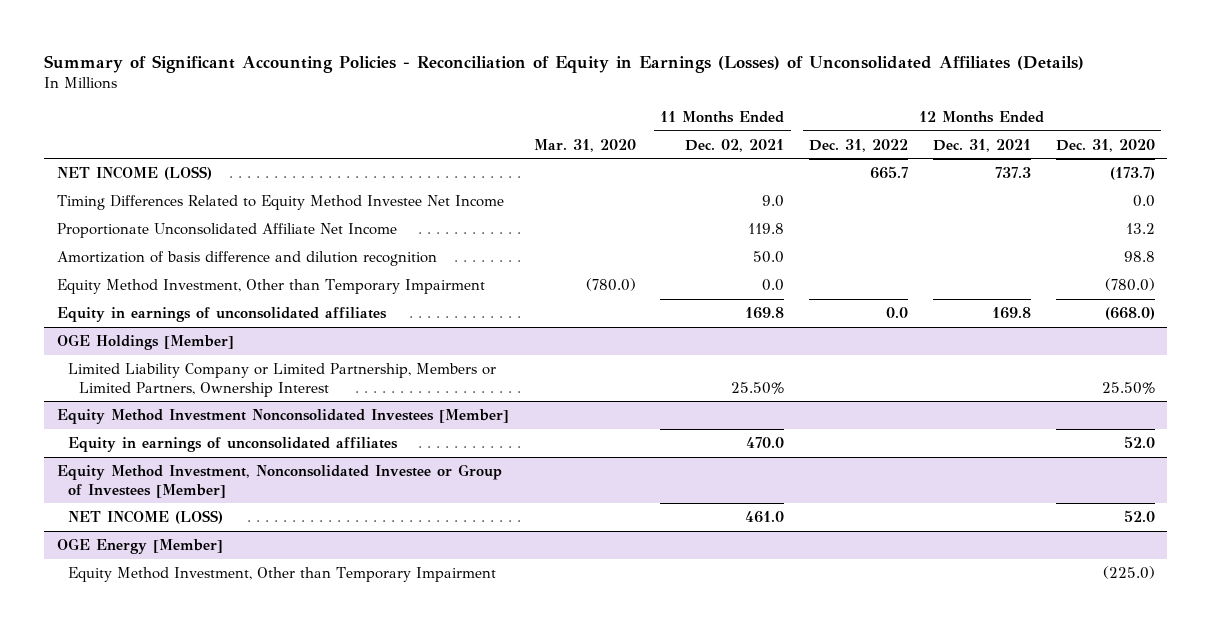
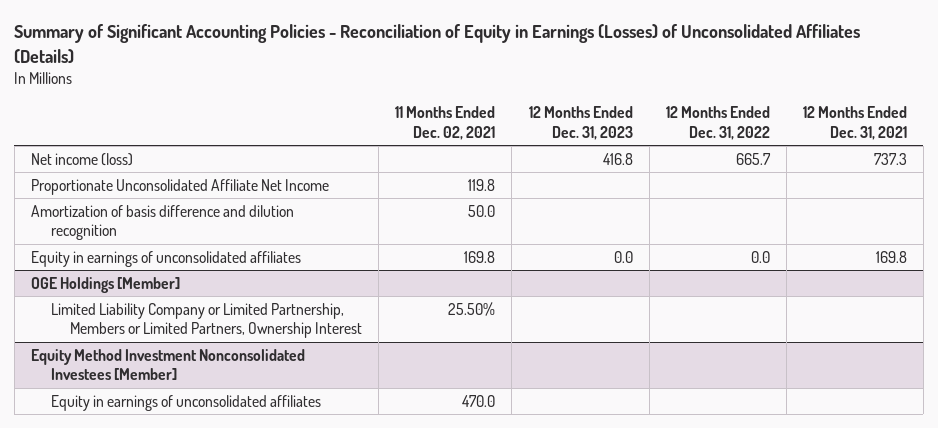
- | Mar. 31, 2020 | 11 Months Ended Dec. 02, 2021 | 12 Months Ended Dec. 31, 2022 | 12 Months Ended Dec. 31, 2021 | 12 Months Ended Dec. 31, 2020
+ | 11 Months Ended Dec. 02, 2021 | 12 Months Ended Dec. 31, 2023 | 12 Months Ended Dec. 31, 2022 | 12 Months Ended Dec. 31, 2021
- NET INCOME (LOSS) | | | 665.7 | 737.3 | (173.7)
- Timing Differences Related to Equity Method Investee Net Income | | 9.0 | | | 0.0
+ Net income (loss) | | 416.8 | 665.7 | 737.3
- Equity Method Investment, Other than Temporary Impairment | (780.0) | 0.0 | | | (780.0)
- Equity Method Investment, Nonconsolidated Investee or Group of Investees [Member]
- NET INCOME (LOSS) | | 461.0 | | | 52.0
- OGE Energy [Member]
- Equity Method Investment, Other than Temporary Impairment | | | | | (225.0)

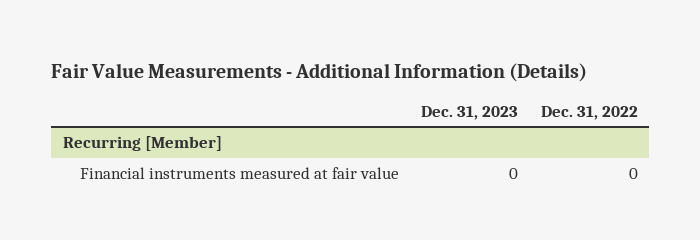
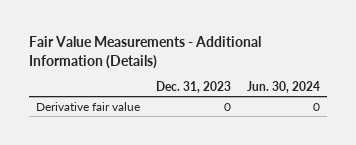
- | Dec. 31, 2023 | Dec. 31, 2022
+ | Dec. 31, 2023 | Jun. 30, 2024
- Recurring [Member]
- Financial instruments measured at fair value | 0 | 0
+ Derivative fair value | 0 | 0

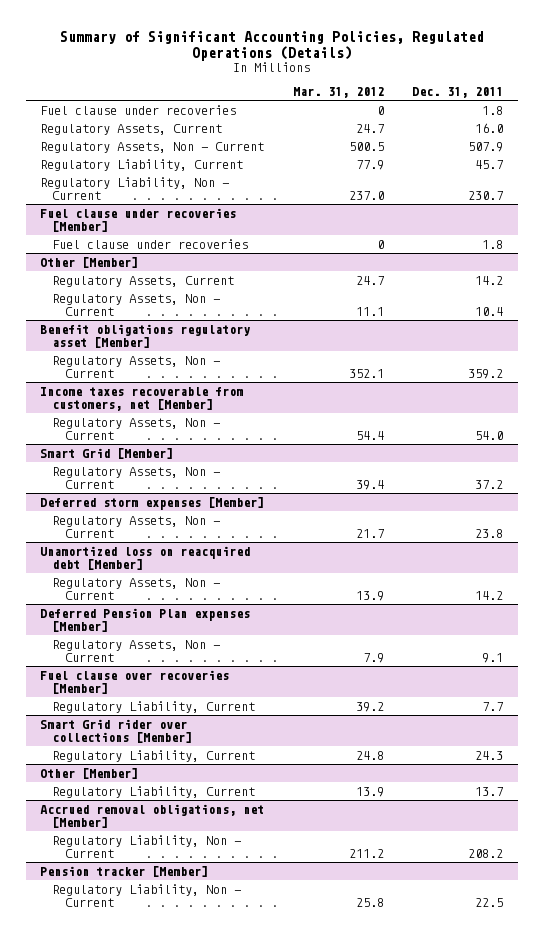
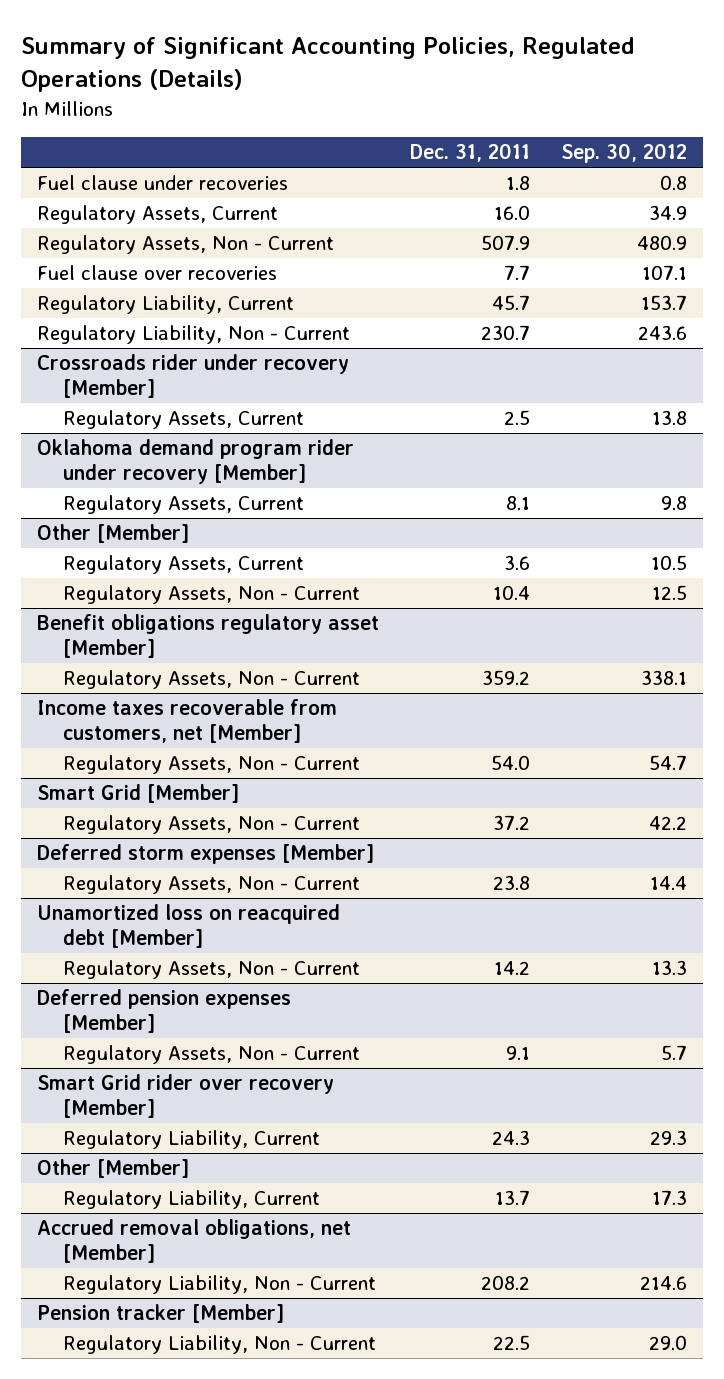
- | Mar. 31, 2012 | Dec. 31, 2011
+ | Dec. 31, 2011 | Sep. 30, 2012
+ Fuel clause over recoveries | 7.7 | 107.1
- Fuel clause under recoveries [Member]
- Fuel clause under recoveries | 0 | 1.8
+ Crossroads rider under recovery [Member]
+ Regulatory Assets, Current | 2.5 | 13.8
+ Oklahoma demand program rider under recovery [Member]
+ Regulatory Assets, Current | 8.1 | 9.8
@ Other [Member]
- Regulatory Assets, Current | 24.7 | 14.2
+ Regulatory Assets, Current | 3.6 | 10.5
- Deferred Pension Plan expenses [Member]
+ Deferred pension expenses [Member]
- Fuel clause over recoveries [Member]
- Regulatory Liability, Current | 39.2 | 7.7
- Smart Grid rider over collections [Member]
+ Smart Grid rider over recovery [Member]

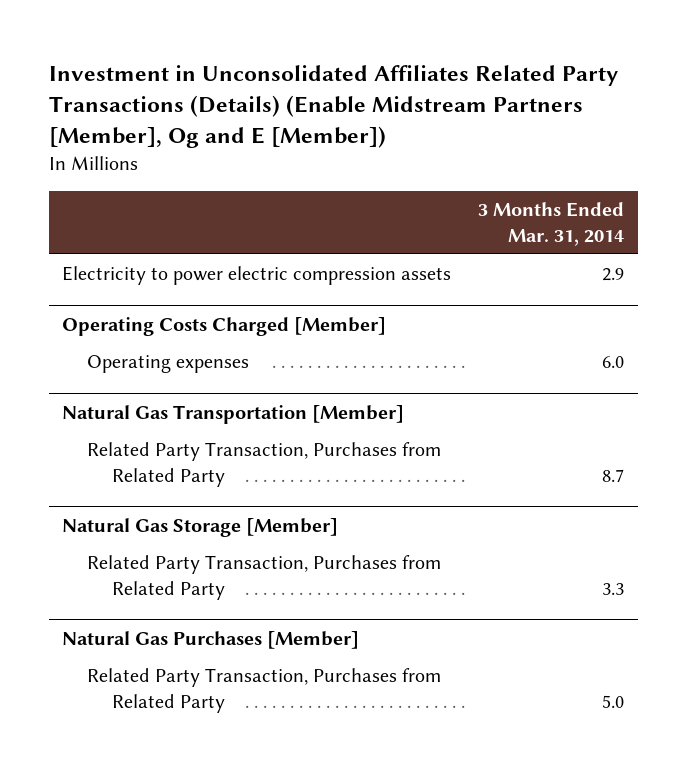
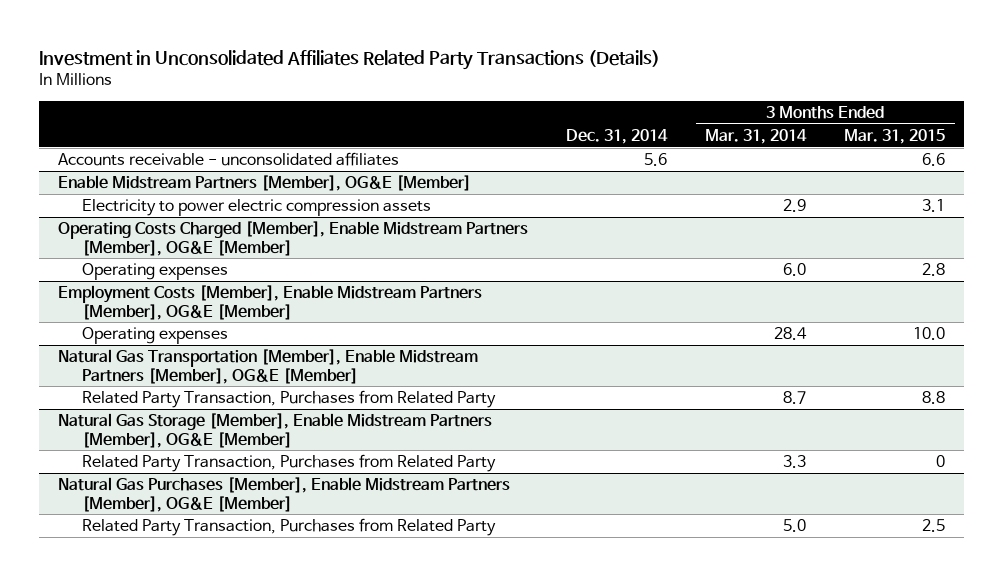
- Investment in Unconsolidated Affiliates Related Party Transactions (Details) (Enable Midstream Partners [Member], Og and E [Member])
+ Investment in Unconsolidated Affiliates Related Party Transactions (Details)
- | 3 Months Ended Mar. 31, 2014
+ | Dec. 31, 2014 | 3 Months Ended Mar. 31, 2014 | 3 Months Ended Mar. 31, 2015
+ Accounts receivable - unconsolidated affiliates | 5.6 | | 6.6
+ Enable Midstream Partners [Member], OG&E [Member]
- Operating Costs Charged [Member]
+ Operating Costs Charged [Member], Enable Midstream Partners [Member], OG&E [Member]
- Natural Gas Transportation [Member]
+ Employment Costs [Member], Enable Midstream Partners [Member], OG&E [Member]
+ Operating expenses | | 28.4 | 10.0
+ Natural Gas Transportation [Member], Enable Midstream Partners [Member], OG&E [Member]
- Natural Gas Storage [Member]
+ Natural Gas Storage [Member], Enable Midstream Partners [Member], OG&E [Member]
- Natural Gas Purchases [Member]
+ Natural Gas Purchases [Member], Enable Midstream Partners [Member], OG&E [Member]

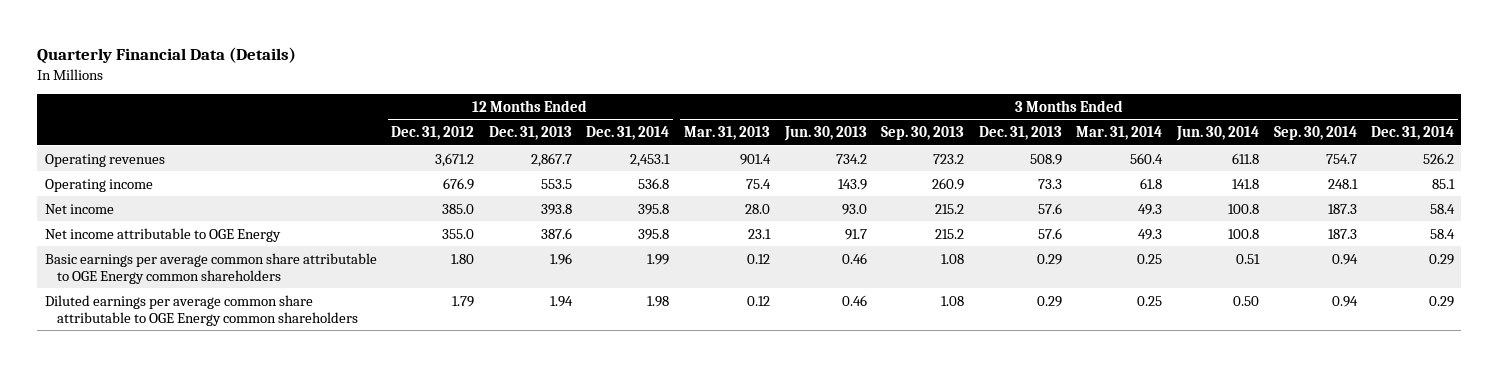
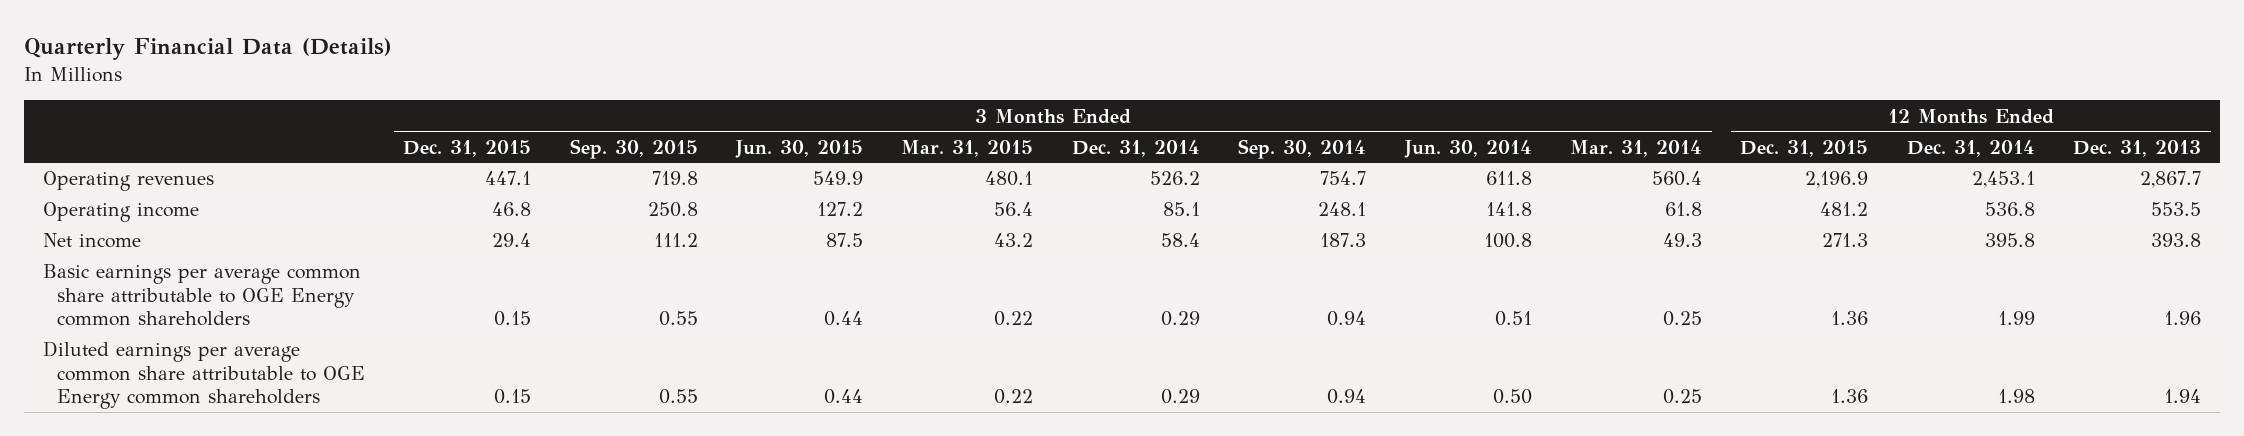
- | 12 Months Ended Dec. 31, 2012 | 12 Months Ended Dec. 31, 2013 | 12 Months Ended Dec. 31, 2014 | 3 Months Ended Mar. 31, 2013 | 3 Months Ended Jun. 30, 2013 | 3 Months Ended Sep. 30, 2013 | 3 Months Ended Dec. 31, 2013 | 3 Months Ended Mar. 31, 2014 | 3 Months Ended Jun. 30, 2014 | 3 Months Ended Sep. 30, 2014 | 3 Months Ended Dec. 31, 2014
+ | 3 Months Ended Dec. 31, 2015 | 3 Months Ended Sep. 30, 2015 | 3 Months Ended Jun. 30, 2015 | 3 Months Ended Mar. 31, 2015 | 3 Months Ended Dec. 31, 2014 | 3 Months Ended Sep. 30, 2014 | 3 Months Ended Jun. 30, 2014 | 3 Months Ended Mar. 31, 2014 | 12 Months Ended Dec. 31, 2015 | 12 Months Ended Dec. 31, 2014 | 12 Months Ended Dec. 31, 2013
- Net income attributable to OGE Energy | 355.0 | 387.6 | 395.8 | 23.1 | 91.7 | 215.2 | 57.6 | 49.3 | 100.8 | 187.3 | 58.4

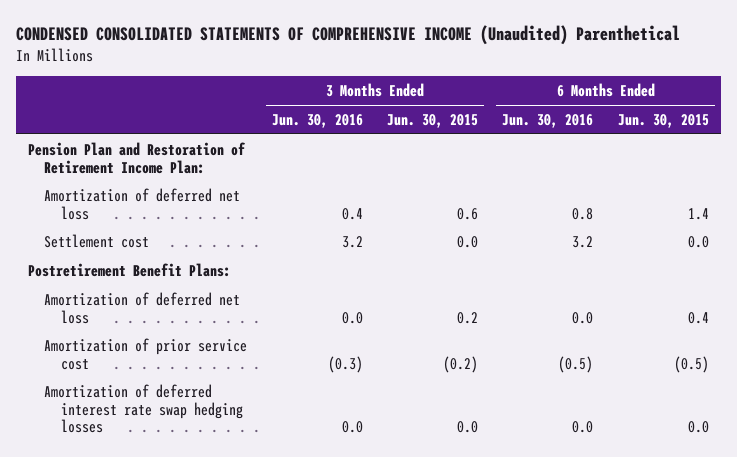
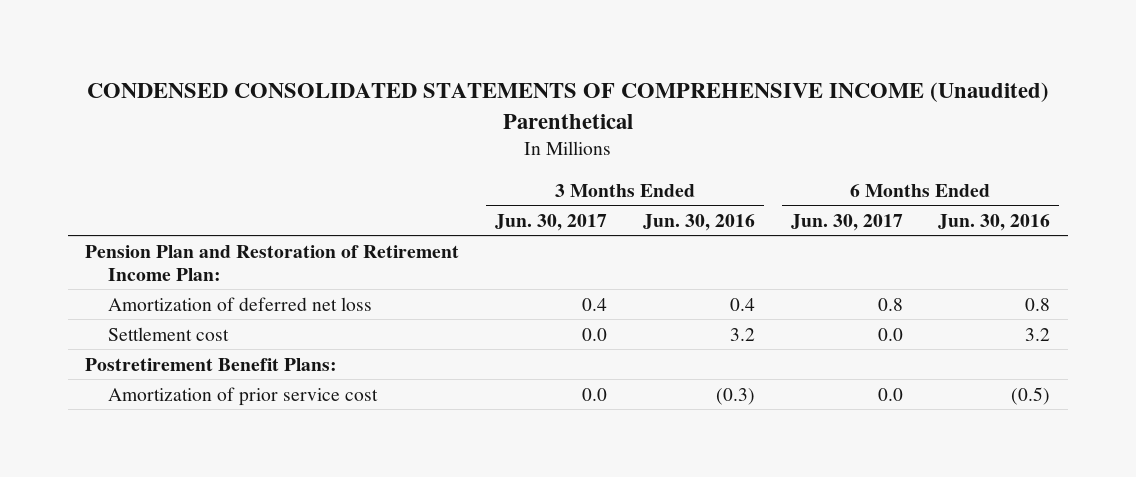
- | 3 Months Ended Jun. 30, 2016 | 3 Months Ended Jun. 30, 2015 | 6 Months Ended Jun. 30, 2016 | 6 Months Ended Jun. 30, 2015
+ | 3 Months Ended Jun. 30, 2017 | 3 Months Ended Jun. 30, 2016 | 6 Months Ended Jun. 30, 2017 | 6 Months Ended Jun. 30, 2016
- Amortization of deferred net loss | 0.0 | 0.2 | 0.0 | 0.4
- Amortization of deferred interest rate swap hedging losses | 0.0 | 0.0 | 0.0 | 0.0

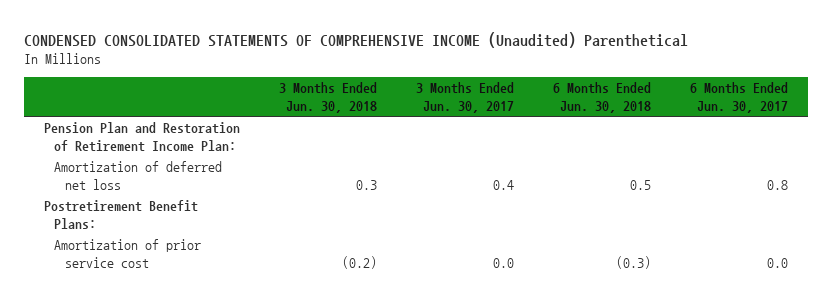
- | 3 Months Ended Jun. 30, 2017 | 3 Months Ended Jun. 30, 2016 | 6 Months Ended Jun. 30, 2017 | 6 Months Ended Jun. 30, 2016
+ | 3 Months Ended Jun. 30, 2018 | 3 Months Ended Jun. 30, 2017 | 6 Months Ended Jun. 30, 2018 | 6 Months Ended Jun. 30, 2017
- Settlement cost | 0.0 | 3.2 | 0.0 | 3.2

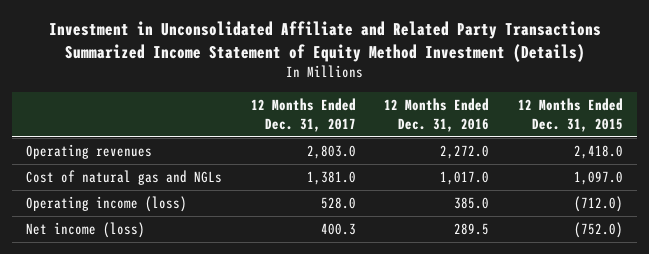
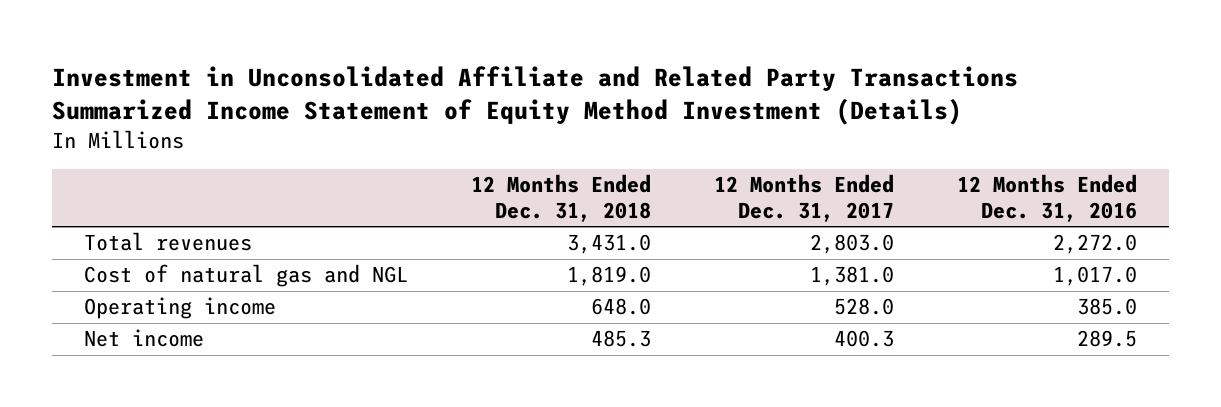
- | 12 Months Ended Dec. 31, 2017 | 12 Months Ended Dec. 31, 2016 | 12 Months Ended Dec. 31, 2015
+ | 12 Months Ended Dec. 31, 2018 | 12 Months Ended Dec. 31, 2017 | 12 Months Ended Dec. 31, 2016
- Operating revenues | 2,803.0 | 2,272.0 | 2,418.0
- Cost of natural gas and NGLs | 1,381.0 | 1,017.0 | 1,097.0
- Operating income (loss) | 528.0 | 385.0 | (712.0)
- Net income (loss) | 400.3 | 289.5 | (752.0)
+ Total revenues | 3,431.0 | 2,803.0 | 2,272.0
+ Cost of natural gas and NGL | 1,819.0 | 1,381.0 | 1,017.0
+ Operating income | 648.0 | 528.0 | 385.0
+ Net income | 485.3 | 400.3 | 289.5

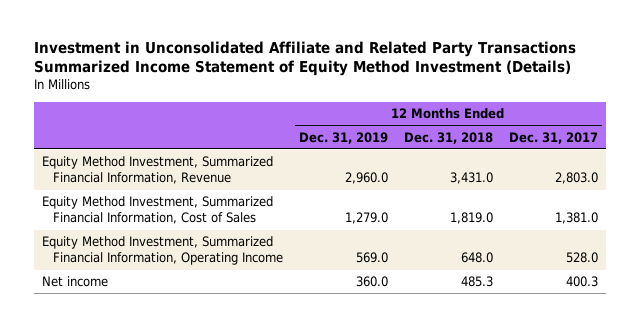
- | 12 Months Ended Dec. 31, 2018 | 12 Months Ended Dec. 31, 2017 | 12 Months Ended Dec. 31, 2016
+ | 12 Months Ended Dec. 31, 2019 | 12 Months Ended Dec. 31, 2018 | 12 Months Ended Dec. 31, 2017
- Total revenues | 3,431.0 | 2,803.0 | 2,272.0
- Cost of natural gas and NGL | 1,819.0 | 1,381.0 | 1,017.0
- Operating income | 648.0 | 528.0 | 385.0
+ Equity Method Investment, Summarized Financial Information, Revenue | 2,960.0 | 3,431.0 | 2,803.0
+ Equity Method Investment, Summarized Financial Information, Cost of Sales | 1,279.0 | 1,819.0 | 1,381.0
+ Equity Method Investment, Summarized Financial Information, Operating Income | 569.0 | 648.0 | 528.0

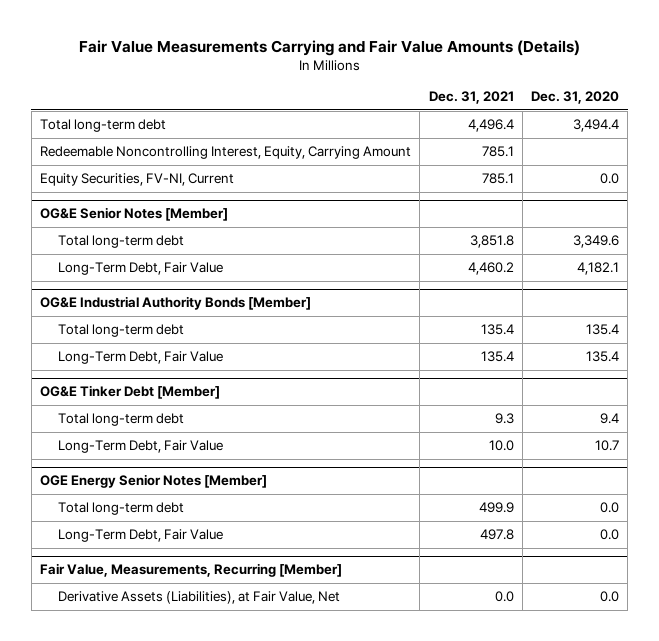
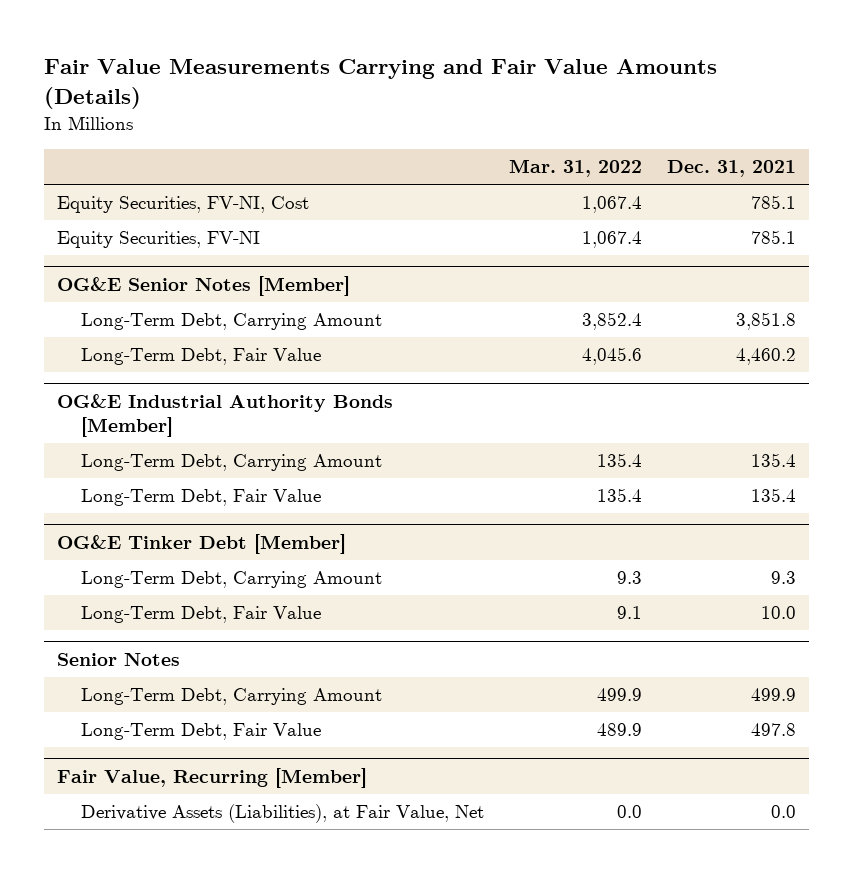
- | Dec. 31, 2021 | Dec. 31, 2020
+ | Mar. 31, 2022 | Dec. 31, 2021
- Total long-term debt | 4,496.4 | 3,494.4
- Redeemable Noncontrolling Interest, Equity, Carrying Amount | 785.1 |
- Equity Securities, FV-NI, Current | 785.1 | 0.0
+ Equity Securities, FV-NI, Cost | 1,067.4 | 785.1
+ Equity Securities, FV-NI | 1,067.4 | 785.1
@ OG&E Senior Notes [Member]
- Total long-term debt | 3,851.8 | 3,349.6
+ Long-Term Debt, Carrying Amount | 3,852.4 | 3,851.8
@ OG&E Industrial Authority Bonds [Member]
- Total long-term debt | 135.4 | 135.4
+ Long-Term Debt, Carrying Amount | 135.4 | 135.4
@ OG&E Tinker Debt [Member]
- Total long-term debt | 9.3 | 9.4
+ Long-Term Debt, Carrying Amount | 9.3 | 9.3
- OGE Energy Senior Notes [Member]
- Total long-term debt | 499.9 | 0.0
+ Senior Notes
+ Long-Term Debt, Carrying Amount | 499.9 | 499.9
- Fair Value, Measurements, Recurring [Member]
+ Fair Value, Recurring [Member]

